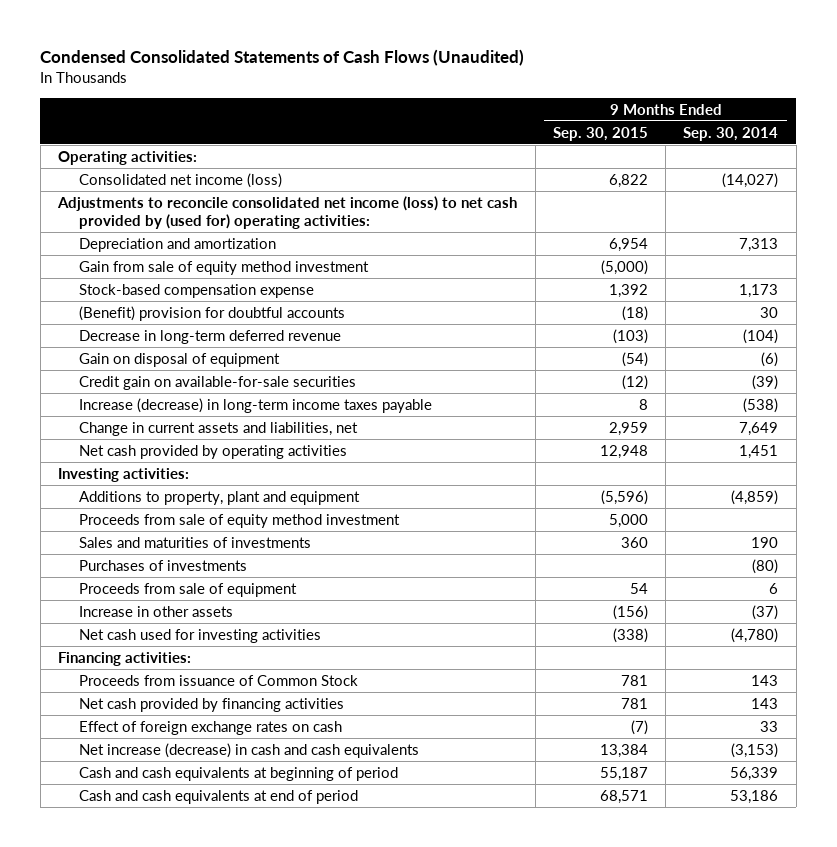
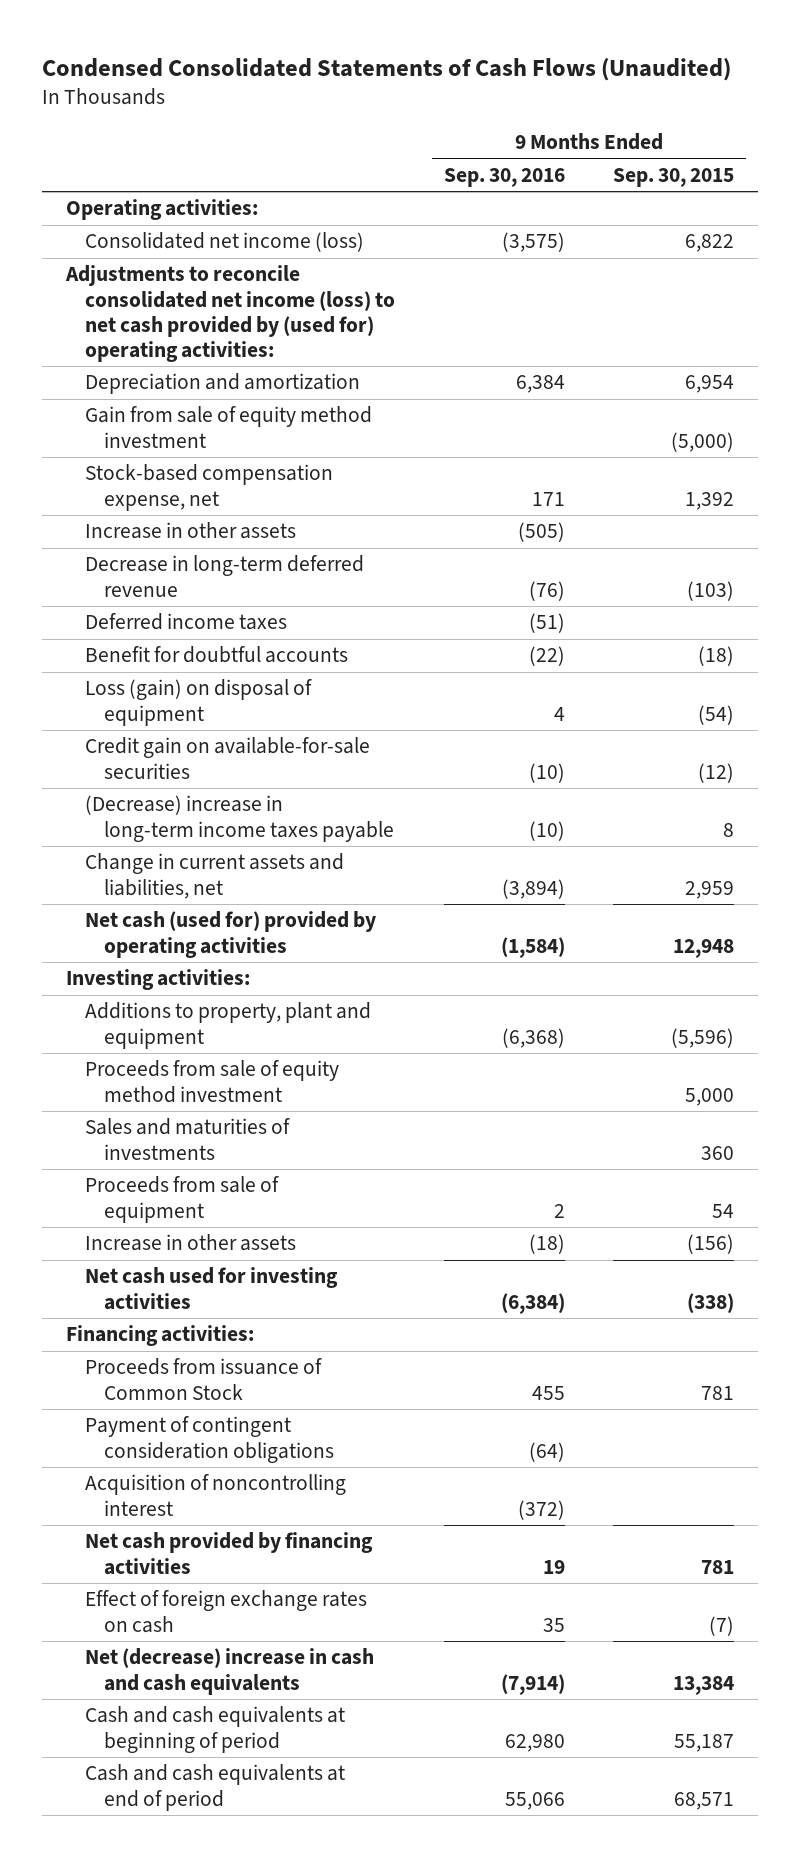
- | 9 Months Ended Sep. 30, 2015 | 9 Months Ended Sep. 30, 2014
+ | 9 Months Ended Sep. 30, 2016 | 9 Months Ended Sep. 30, 2015
- Stock-based compensation expense | 1,392 | 1,173
- (Benefit) provision for doubtful accounts | (18) | 30
+ Stock-based compensation expense, net | 171 | 1,392
+ Increase in other assets | (505) |
- Gain on disposal of equipment | (54) | (6)
+ Deferred income taxes | (51) |
+ Benefit for doubtful accounts | (22) | (18)
+ Loss (gain) on disposal of equipment | 4 | (54)
- Increase (decrease) in long-term income taxes payable | 8 | (538)
+ (Decrease) increase in long-term income taxes payable | (10) | 8
- Net cash provided by operating activities | 12,948 | 1,451
+ Net cash (used for) provided by operating activities | (1,584) | 12,948
- Purchases of investments | | (80)
+ Payment of contingent consideration obligations | (64) |
+ Acquisition of noncontrolling interest | (372) |
- Net increase (decrease) in cash and cash equivalents | 13,384 | (3,153)
+ Net (decrease) increase in cash and cash equivalents | (7,914) | 13,384

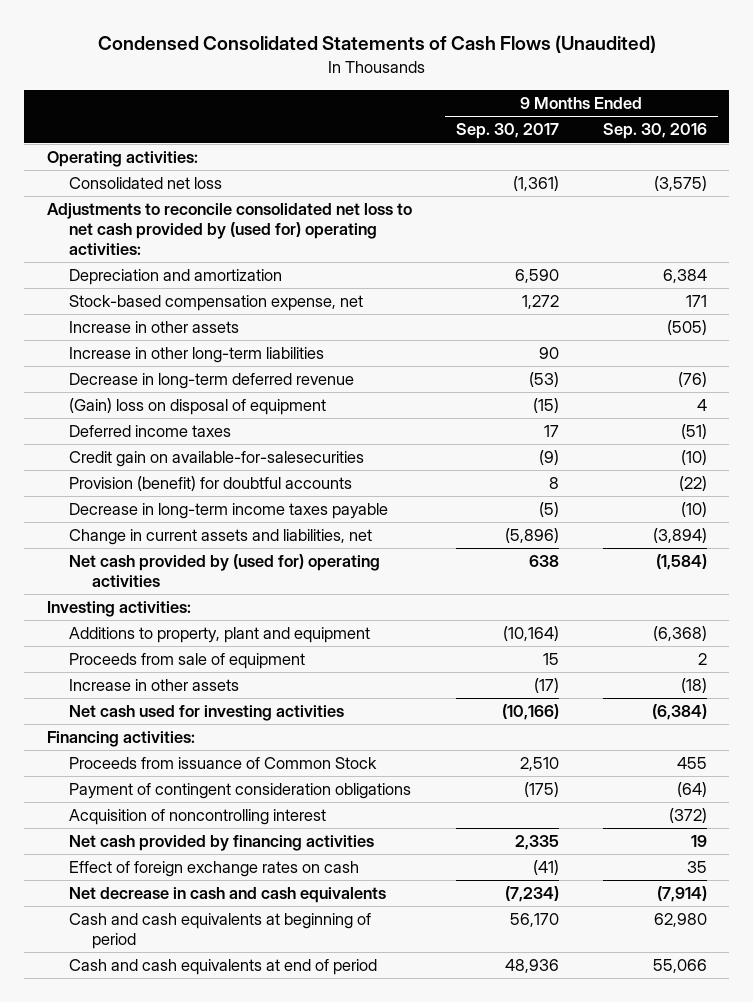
- | 9 Months Ended Sep. 30, 2016 | 9 Months Ended Sep. 30, 2015
+ | 9 Months Ended Sep. 30, 2017 | 9 Months Ended Sep. 30, 2016
- Consolidated net income (loss) | (3,575) | 6,822
- Adjustments to reconcile consolidated net income (loss) to net cash provided by (used for) operating activities:
+ Consolidated net loss | (1,361) | (3,575)
+ Adjustments to reconcile consolidated net loss to net cash provided by (used for) operating activities:
- Gain from sale of equity method investment | | (5,000)
+ Increase in other long-term liabilities | 90 |
+ (Gain) loss on disposal of equipment | (15) | 4
- Benefit for doubtful accounts | (22) | (18)
- Loss (gain) on disposal of equipment | 4 | (54)
- Credit gain on available-for-sale securities | (10) | (12)
- (Decrease) increase in long-term income taxes payable | (10) | 8
+ Credit gain on available-for-salesecurities | (9) | (10)
+ Provision (benefit) for doubtful accounts | 8 | (22)
+ Decrease in long-term income taxes payable | (5) | (10)
- Net cash (used for) provided by operating activities | (1,584) | 12,948
+ Net cash provided by (used for) operating activities | 638 | (1,584)
- Proceeds from sale of equity method investment | | 5,000
- Sales and maturities of investments | | 360
- Net (decrease) increase in cash and cash equivalents | (7,914) | 13,384
+ Net decrease in cash and cash equivalents | (7,234) | (7,914)

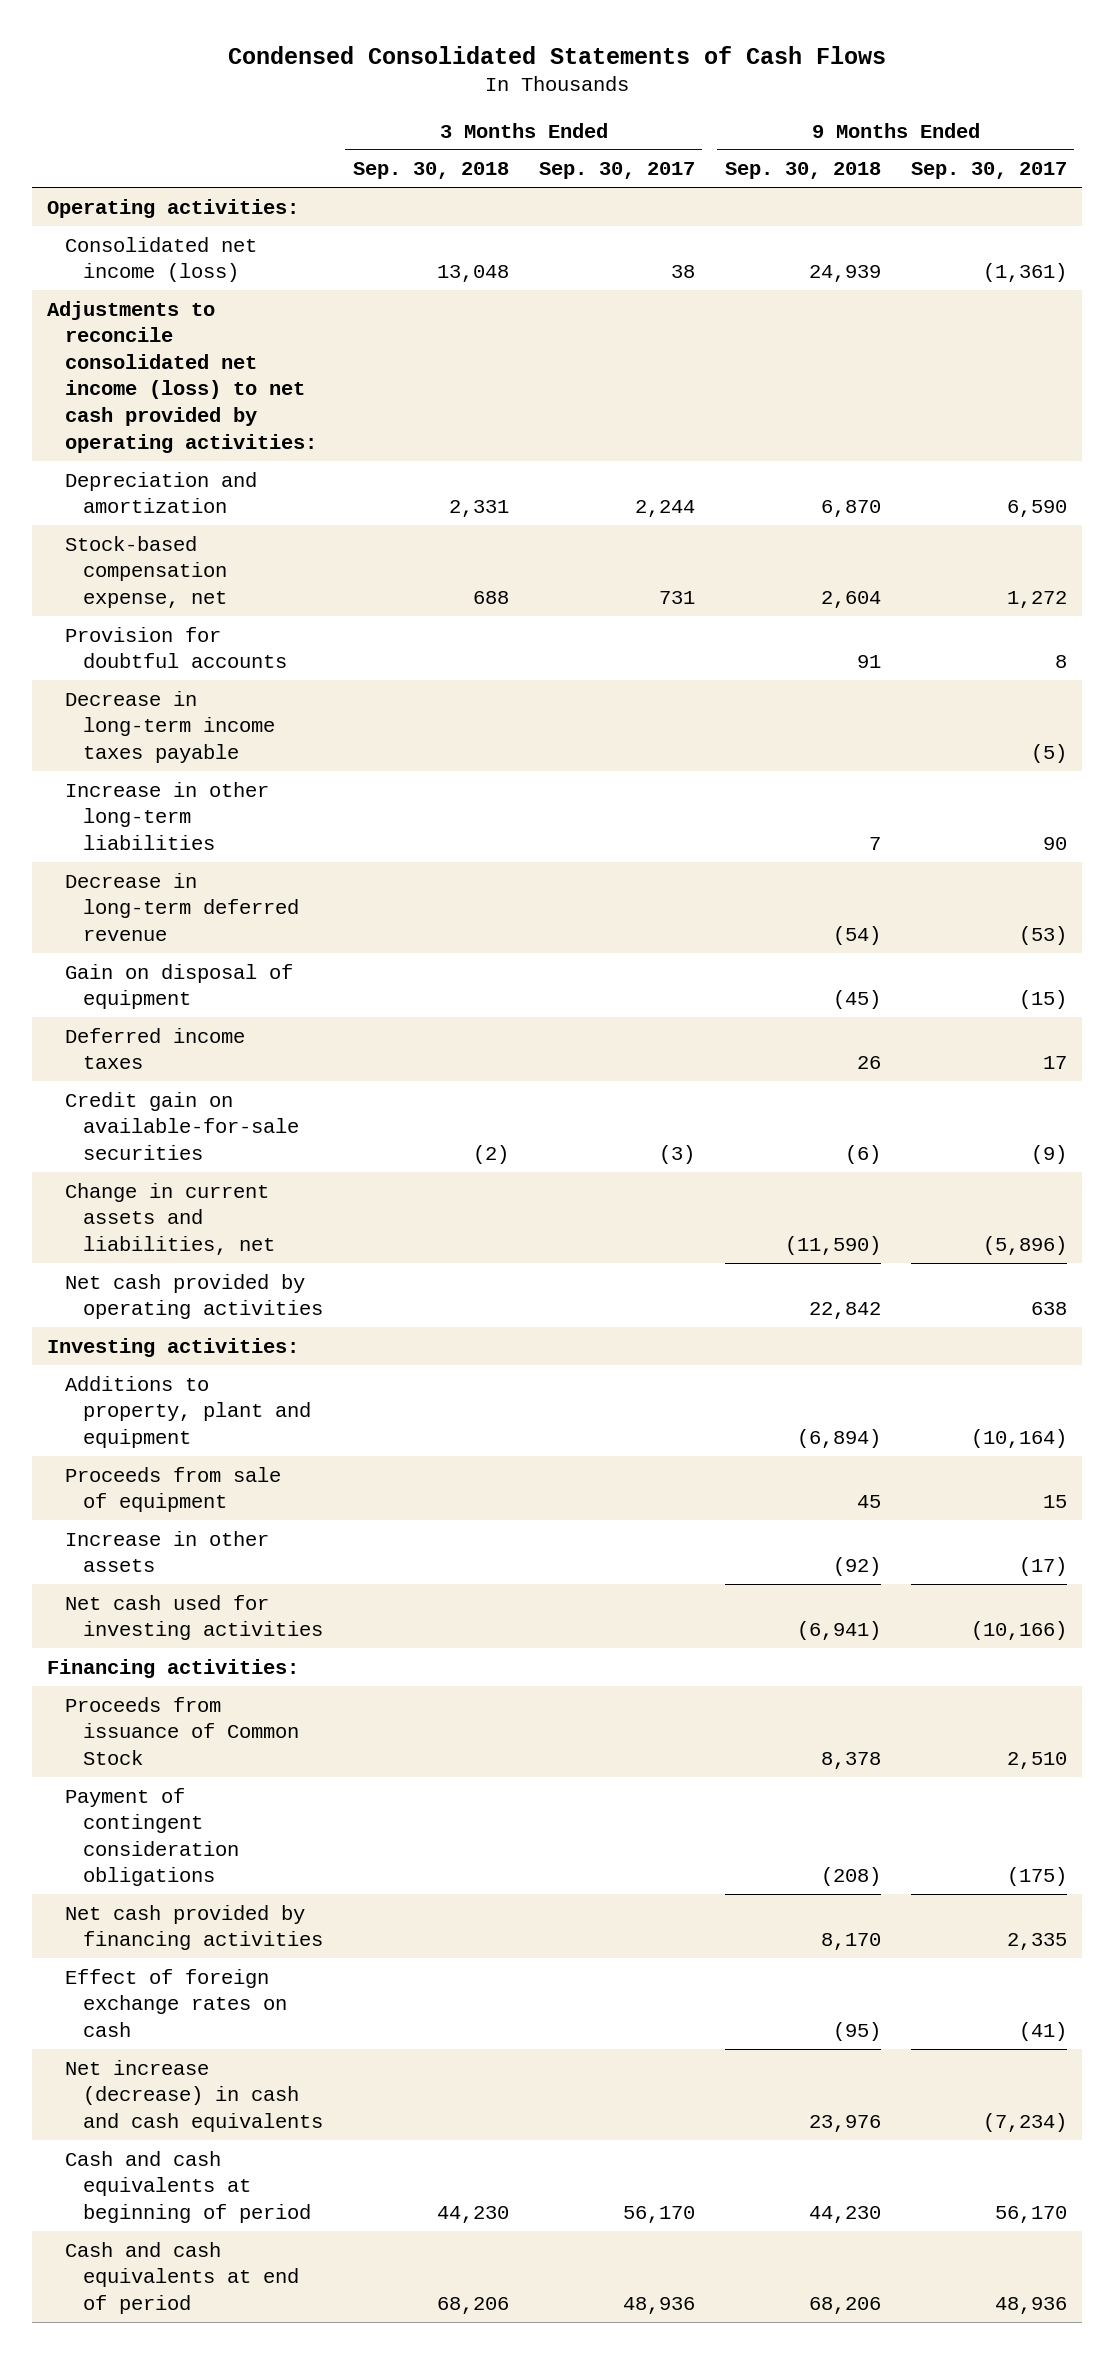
- Condensed Consolidated Statements of Cash Flows (Unaudited)
+ Condensed Consolidated Statements of Cash Flows
- | 9 Months Ended Sep. 30, 2017 | 9 Months Ended Sep. 30, 2016
+ | 3 Months Ended Sep. 30, 2018 | 3 Months Ended Sep. 30, 2017 | 9 Months Ended Sep. 30, 2018 | 9 Months Ended Sep. 30, 2017
- Consolidated net loss | (1,361) | (3,575)
- Adjustments to reconcile consolidated net loss to net cash provided by (used for) operating activities:
+ Consolidated net income (loss) | 13,048 | 38 | 24,939 | (1,361)
+ Adjustments to reconcile consolidated net income (loss) to net cash provided by operating activities:
- Increase in other assets | | (505)
+ Provision for doubtful accounts | | | 91 | 8
moved up: Decrease in long-term income taxes payable | | | | (5)
- (Gain) loss on disposal of equipment | (15) | 4
+ Gain on disposal of equipment | | | (45) | (15)
- Credit gain on available-for-salesecurities | (9) | (10)
- Provision (benefit) for doubtful accounts | 8 | (22)
+ Credit gain on available-for-sale securities | (2) | (3) | (6) | (9)
- Net cash provided by (used for) operating activities | 638 | (1,584)
+ Net cash provided by operating activities | | | 22,842 | 638
- Acquisition of noncontrolling interest | | (372)
- Net decrease in cash and cash equivalents | (7,234) | (7,914)
+ Net increase (decrease) in cash and cash equivalents | | | 23,976 | (7,234)

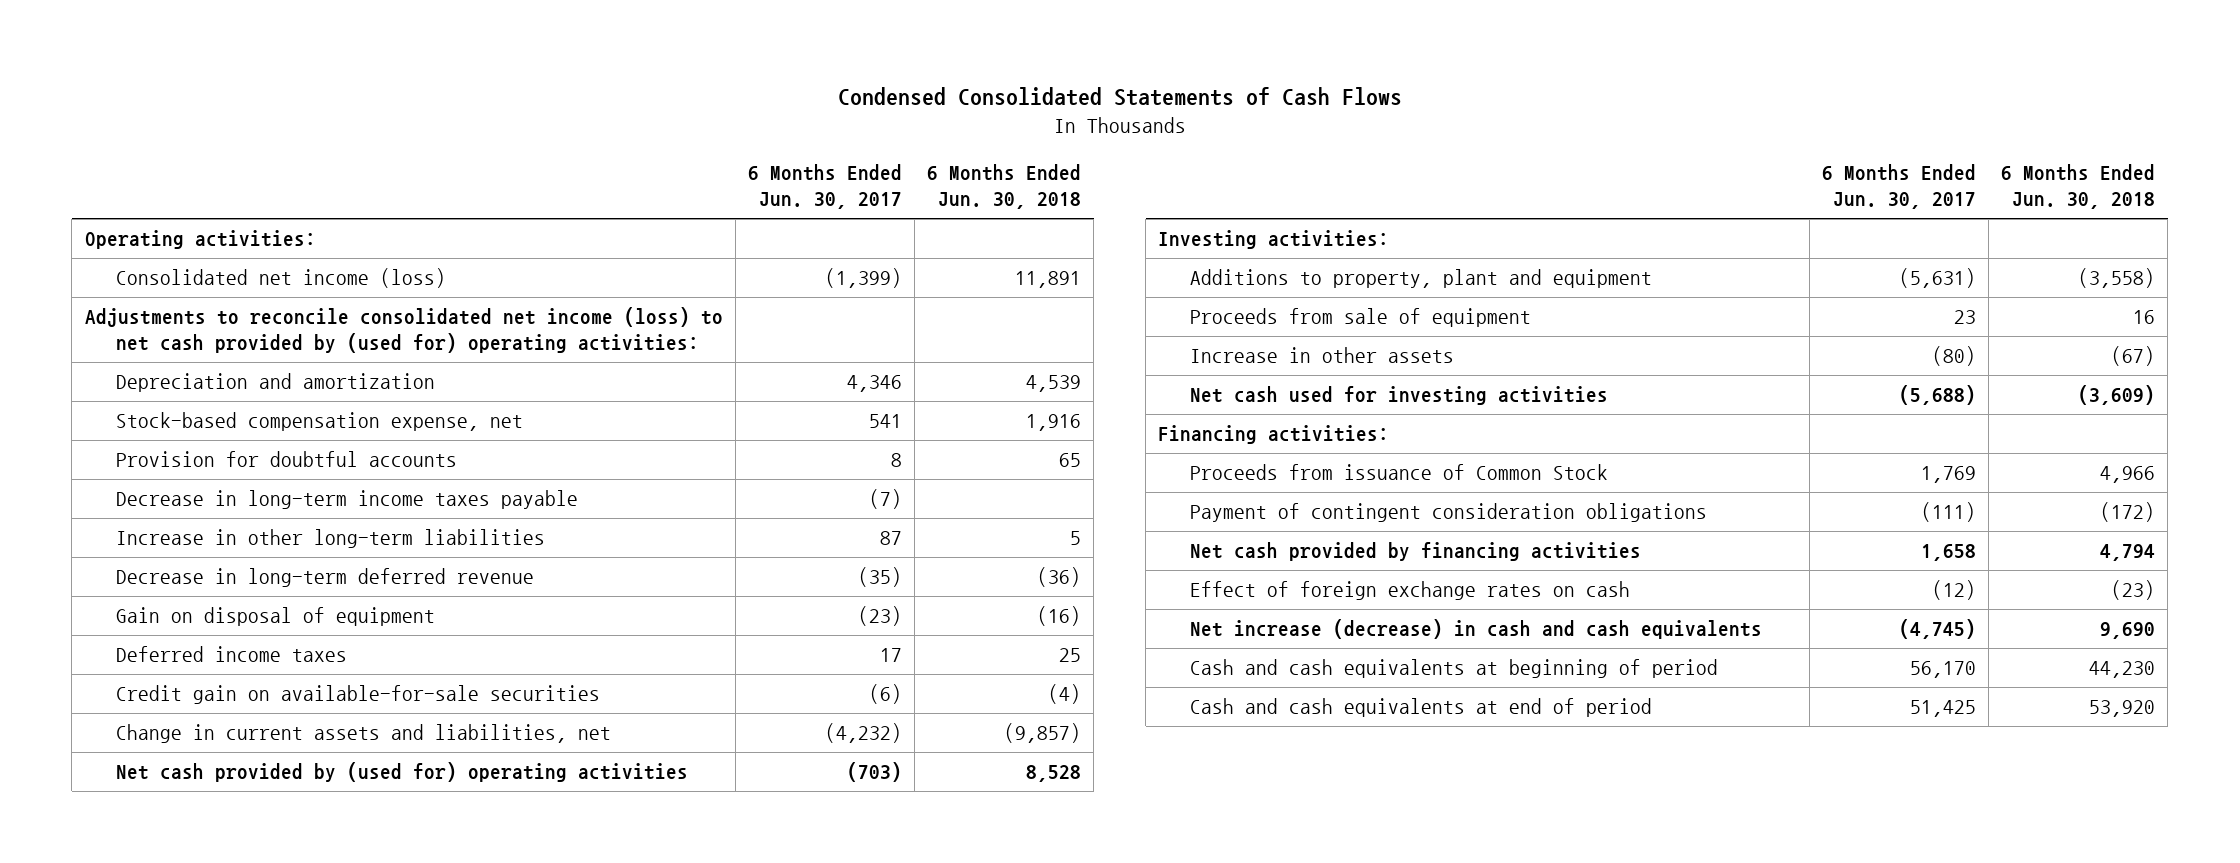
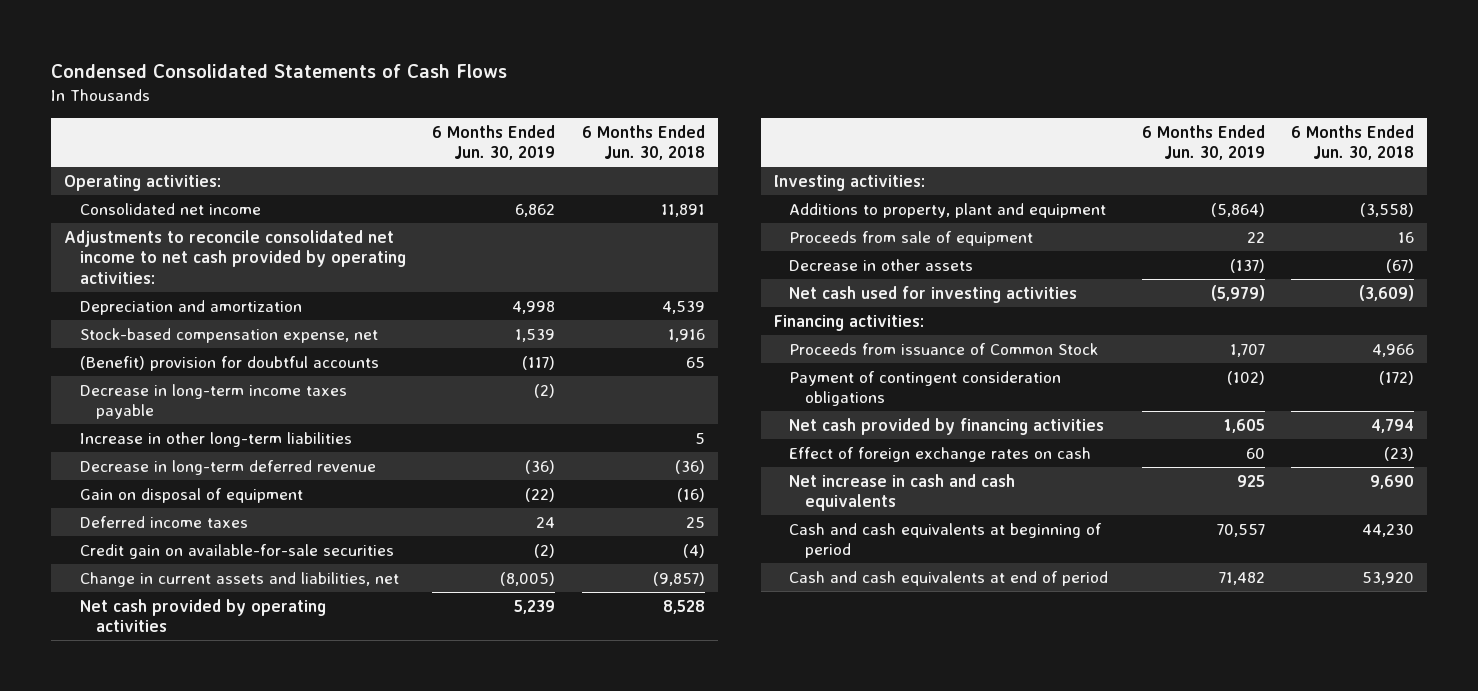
- | 6 Months Ended Jun. 30, 2017 | 6 Months Ended Jun. 30, 2018
+ | 6 Months Ended Jun. 30, 2019 | 6 Months Ended Jun. 30, 2018
- Consolidated net income (loss) | (1,399) | 11,891
- Adjustments to reconcile consolidated net income (loss) to net cash provided by (used for) operating activities:
+ Consolidated net income | 6,862 | 11,891
+ Adjustments to reconcile consolidated net income to net cash provided by operating activities:
- Provision for doubtful accounts | 8 | 65
+ (Benefit) provision for doubtful accounts | (117) | 65
- Net cash provided by (used for) operating activities | (703) | 8,528
+ Net cash provided by operating activities | 5,239 | 8,528
- Increase in other assets | (80) | (67)
+ Decrease in other assets | (137) | (67)
- Net increase (decrease) in cash and cash equivalents | (4,745) | 9,690
+ Net increase in cash and cash equivalents | 925 | 9,690

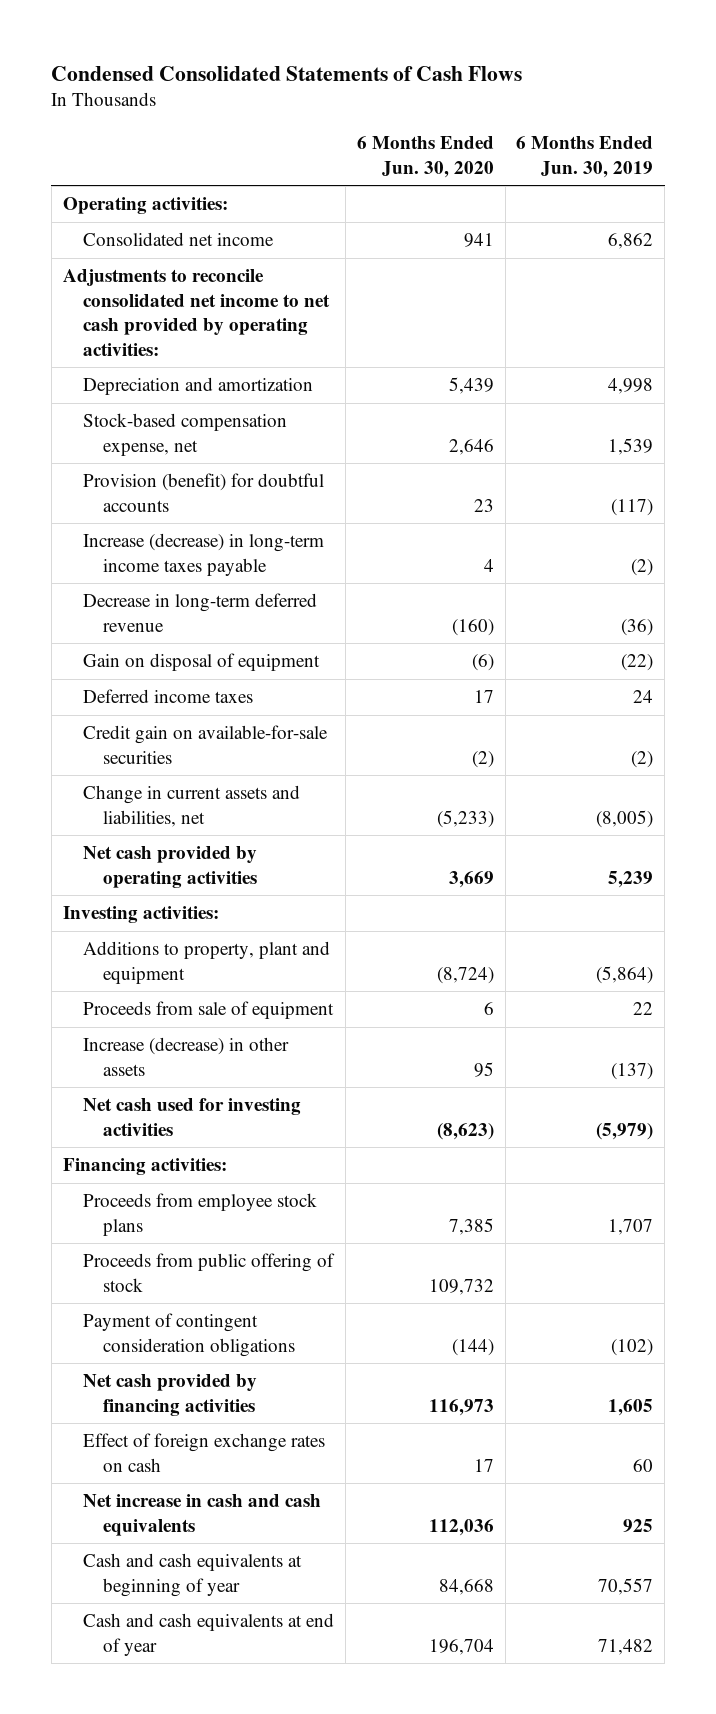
- | 6 Months Ended Jun. 30, 2019 | 6 Months Ended Jun. 30, 2018
+ | 6 Months Ended Jun. 30, 2020 | 6 Months Ended Jun. 30, 2019
- (Benefit) provision for doubtful accounts | (117) | 65
- Decrease in long-term income taxes payable | (2) |
- Increase in other long-term liabilities | | 5
+ Provision (benefit) for doubtful accounts | 23 | (117)
+ Increase (decrease) in long-term income taxes payable | 4 | (2)
- Decrease in other assets | (137) | (67)
+ Increase (decrease) in other assets | 95 | (137)
- Proceeds from issuance of Common Stock | 1,707 | 4,966
+ Proceeds from employee stock plans | 7,385 | 1,707
+ Proceeds from public offering of stock | 109,732 |
- Cash and cash equivalents at beginning of period | 70,557 | 44,230
- Cash and cash equivalents at end of period | 71,482 | 53,920
+ Cash and cash equivalents at beginning of year | 84,668 | 70,557
+ Cash and cash equivalents at end of year | 196,704 | 71,482

